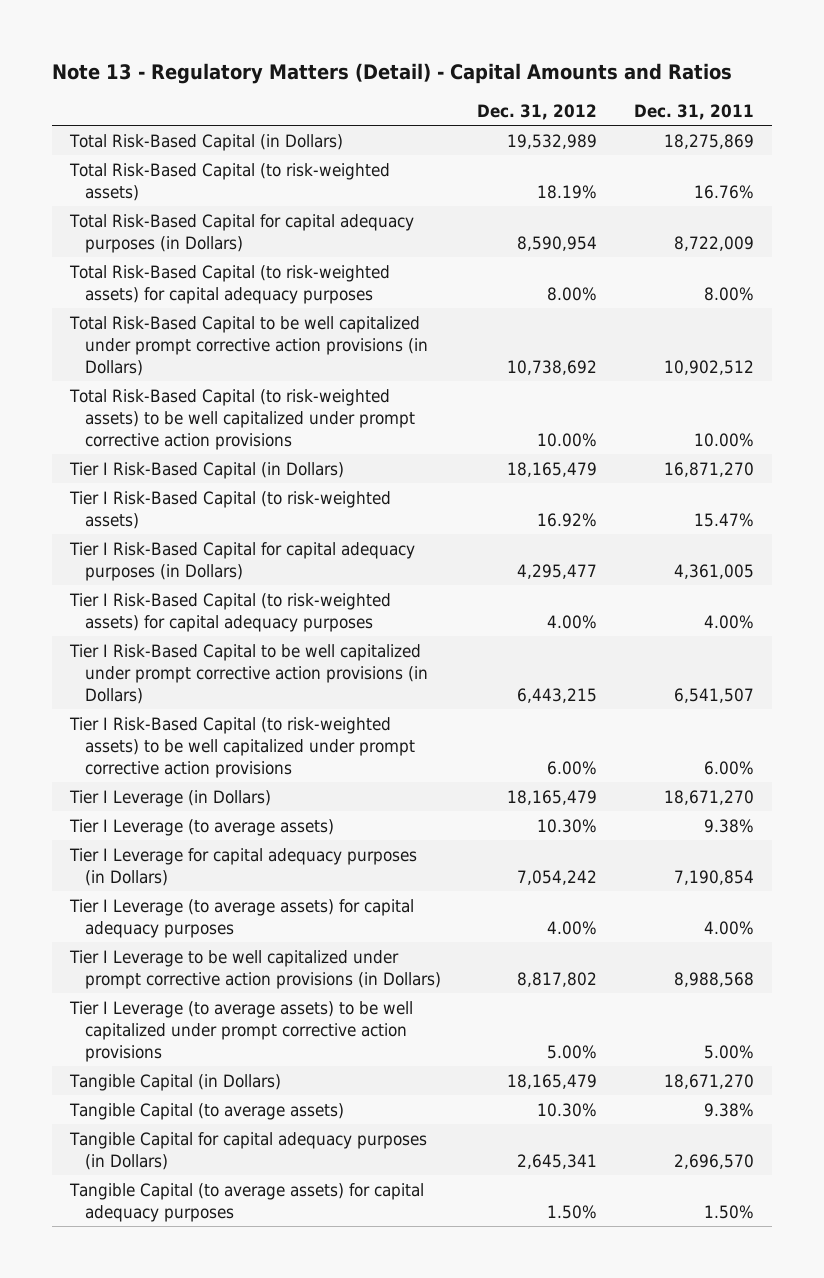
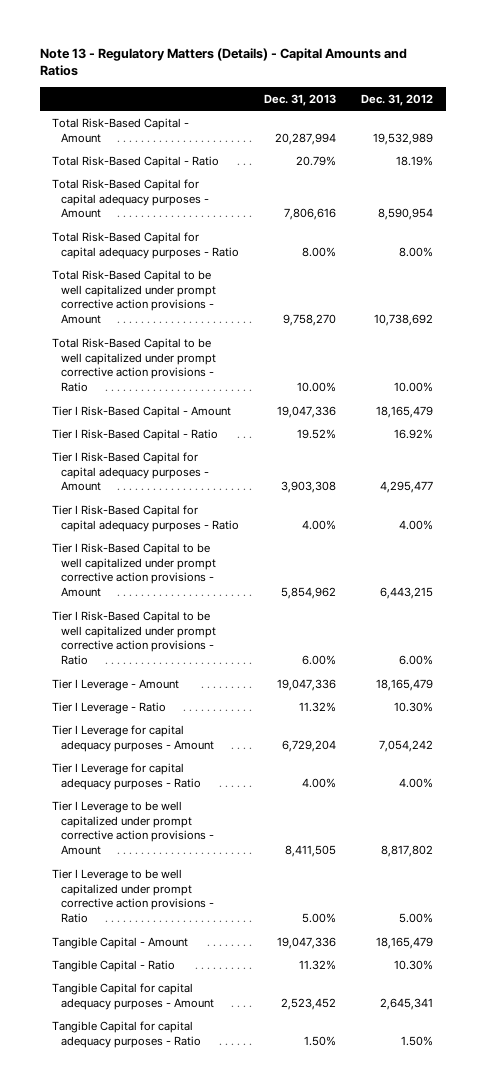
- Note 13 - Regulatory Matters (Detail) - Capital Amounts and Ratios
+ Note 13 - Regulatory Matters (Details) - Capital Amounts and Ratios
- | Dec. 31, 2012 | Dec. 31, 2011
+ | Dec. 31, 2013 | Dec. 31, 2012
- Total Risk-Based Capital (in Dollars) | 19,532,989 | 18,275,869
- Total Risk-Based Capital (to risk-weighted assets) | 18.19% | 16.76%
- Total Risk-Based Capital for capital adequacy purposes (in Dollars) | 8,590,954 | 8,722,009
- Total Risk-Based Capital (to risk-weighted assets) for capital adequacy purposes | 8.00% | 8.00%
- Total Risk-Based Capital to be well capitalized under prompt corrective action provisions (in Dollars) | 10,738,692 | 10,902,512
- Total Risk-Based Capital (to risk-weighted assets) to be well capitalized under prompt corrective action provisions | 10.00% | 10.00%
- Tier I Risk-Based Capital (in Dollars) | 18,165,479 | 16,871,270
- Tier I Risk-Based Capital (to risk-weighted assets) | 16.92% | 15.47%
- Tier I Risk-Based Capital for capital adequacy purposes (in Dollars) | 4,295,477 | 4,361,005
- Tier I Risk-Based Capital (to risk-weighted assets) for capital adequacy purposes | 4.00% | 4.00%
- Tier I Risk-Based Capital to be well capitalized under prompt corrective action provisions (in Dollars) | 6,443,215 | 6,541,507
- Tier I Risk-Based Capital (to risk-weighted assets) to be well capitalized under prompt corrective action provisions | 6.00% | 6.00%
- Tier I Leverage (in Dollars) | 18,165,479 | 18,671,270
- Tier I Leverage (to average assets) | 10.30% | 9.38%
- Tier I Leverage for capital adequacy purposes (in Dollars) | 7,054,242 | 7,190,854
- Tier I Leverage (to average assets) for capital adequacy purposes | 4.00% | 4.00%
- Tier I Leverage to be well capitalized under prompt corrective action provisions (in Dollars) | 8,817,802 | 8,988,568
- Tier I Leverage (to average assets) to be well capitalized under prompt corrective action provisions | 5.00% | 5.00%
- Tangible Capital (in Dollars) | 18,165,479 | 18,671,270
- Tangible Capital (to average assets) | 10.30% | 9.38%
- Tangible Capital for capital adequacy purposes (in Dollars) | 2,645,341 | 2,696,570
- Tangible Capital (to average assets) for capital adequacy purposes | 1.50% | 1.50%
+ Total Risk-Based Capital - Amount | 20,287,994 | 19,532,989
+ Total Risk-Based Capital - Ratio | 20.79% | 18.19%
+ Total Risk-Based Capital for capital adequacy purposes - Amount | 7,806,616 | 8,590,954
+ Total Risk-Based Capital for capital adequacy purposes - Ratio | 8.00% | 8.00%
+ Total Risk-Based Capital to be well capitalized under prompt corrective action provisions - Amount | 9,758,270 | 10,738,692
+ Total Risk-Based Capital to be well capitalized under prompt corrective action provisions - Ratio | 10.00% | 10.00%
+ Tier I Risk-Based Capital - Amount | 19,047,336 | 18,165,479
+ Tier I Risk-Based Capital - Ratio | 19.52% | 16.92%
+ Tier I Risk-Based Capital for capital adequacy purposes - Amount | 3,903,308 | 4,295,477
+ Tier I Risk-Based Capital for capital adequacy purposes - Ratio | 4.00% | 4.00%
+ Tier I Risk-Based Capital to be well capitalized under prompt corrective action provisions - Amount | 5,854,962 | 6,443,215
+ Tier I Risk-Based Capital to be well capitalized under prompt corrective action provisions - Ratio | 6.00% | 6.00%
+ Tier I Leverage - Amount | 19,047,336 | 18,165,479
+ Tier I Leverage - Ratio | 11.32% | 10.30%
+ Tier I Leverage for capital adequacy purposes - Amount | 6,729,204 | 7,054,242
+ Tier I Leverage for capital adequacy purposes - Ratio | 4.00% | 4.00%
+ Tier I Leverage to be well capitalized under prompt corrective action provisions - Amount | 8,411,505 | 8,817,802
+ Tier I Leverage to be well capitalized under prompt corrective action provisions - Ratio | 5.00% | 5.00%
+ Tangible Capital - Amount | 19,047,336 | 18,165,479
+ Tangible Capital - Ratio | 11.32% | 10.30%
+ Tangible Capital for capital adequacy purposes - Amount | 2,523,452 | 2,645,341
+ Tangible Capital for capital adequacy purposes - Ratio | 1.50% | 1.50%

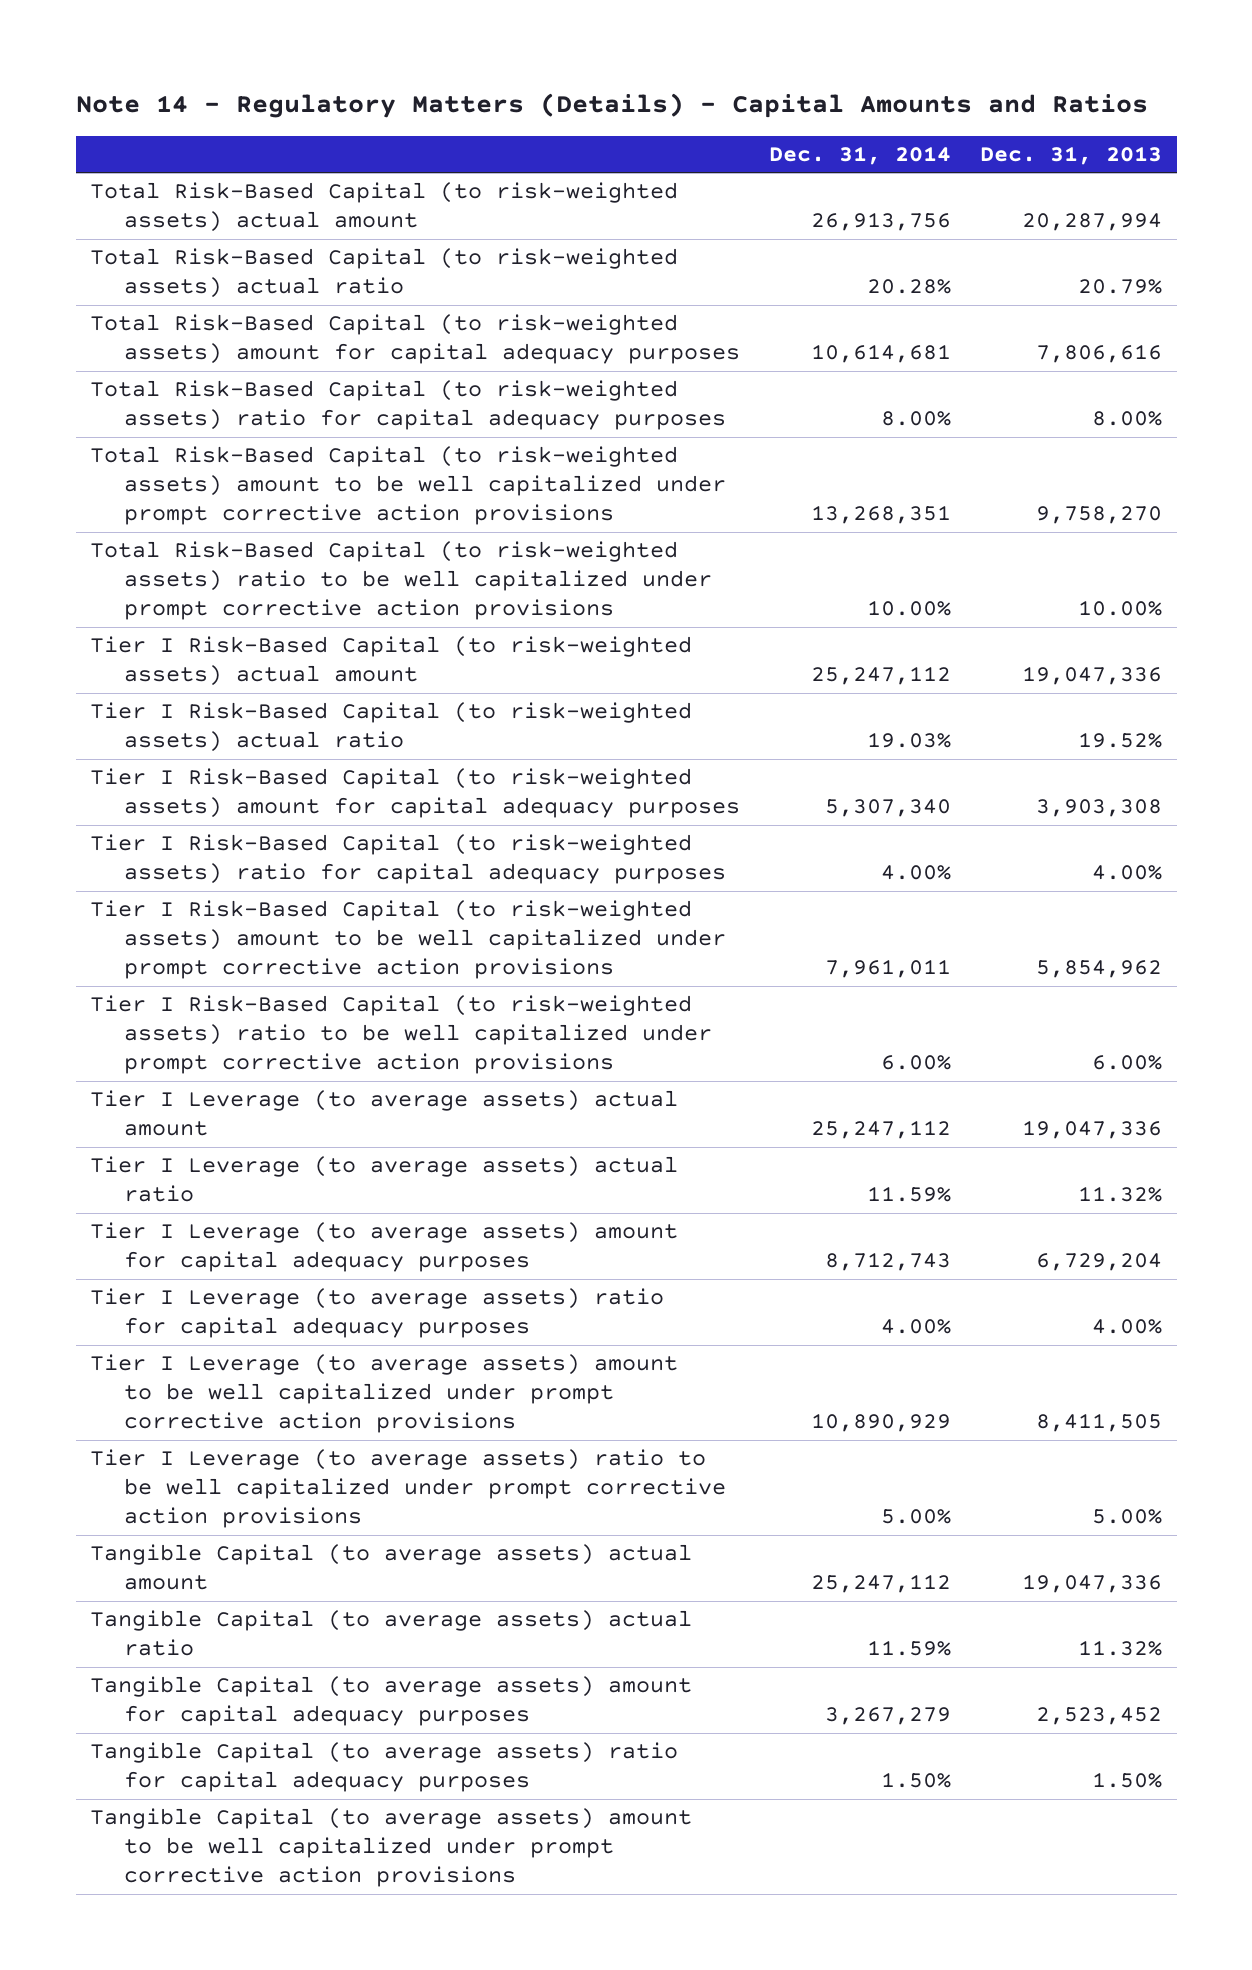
- Note 13 - Regulatory Matters (Details) - Capital Amounts and Ratios
+ Note 14 - Regulatory Matters (Details) - Capital Amounts and Ratios
- | Dec. 31, 2013 | Dec. 31, 2012
+ | Dec. 31, 2014 | Dec. 31, 2013
- Total Risk-Based Capital - Amount | 20,287,994 | 19,532,989
- Total Risk-Based Capital - Ratio | 20.79% | 18.19%
- Total Risk-Based Capital for capital adequacy purposes - Amount | 7,806,616 | 8,590,954
- Total Risk-Based Capital for capital adequacy purposes - Ratio | 8.00% | 8.00%
- Total Risk-Based Capital to be well capitalized under prompt corrective action provisions - Amount | 9,758,270 | 10,738,692
- Total Risk-Based Capital to be well capitalized under prompt corrective action provisions - Ratio | 10.00% | 10.00%
- Tier I Risk-Based Capital - Amount | 19,047,336 | 18,165,479
- Tier I Risk-Based Capital - Ratio | 19.52% | 16.92%
- Tier I Risk-Based Capital for capital adequacy purposes - Amount | 3,903,308 | 4,295,477
- Tier I Risk-Based Capital for capital adequacy purposes - Ratio | 4.00% | 4.00%
- Tier I Risk-Based Capital to be well capitalized under prompt corrective action provisions - Amount | 5,854,962 | 6,443,215
- Tier I Risk-Based Capital to be well capitalized under prompt corrective action provisions - Ratio | 6.00% | 6.00%
- Tier I Leverage - Amount | 19,047,336 | 18,165,479
- Tier I Leverage - Ratio | 11.32% | 10.30%
- Tier I Leverage for capital adequacy purposes - Amount | 6,729,204 | 7,054,242
- Tier I Leverage for capital adequacy purposes - Ratio | 4.00% | 4.00%
- Tier I Leverage to be well capitalized under prompt corrective action provisions - Amount | 8,411,505 | 8,817,802
- Tier I Leverage to be well capitalized under prompt corrective action provisions - Ratio | 5.00% | 5.00%
- Tangible Capital - Amount | 19,047,336 | 18,165,479
- Tangible Capital - Ratio | 11.32% | 10.30%
- Tangible Capital for capital adequacy purposes - Amount | 2,523,452 | 2,645,341
- Tangible Capital for capital adequacy purposes - Ratio | 1.50% | 1.50%
+ Total Risk-Based Capital (to risk-weighted assets) actual amount | 26,913,756 | 20,287,994
+ Total Risk-Based Capital (to risk-weighted assets) actual ratio | 20.28% | 20.79%
+ Total Risk-Based Capital (to risk-weighted assets) amount for capital adequacy purposes | 10,614,681 | 7,806,616
+ Total Risk-Based Capital (to risk-weighted assets) ratio for capital adequacy purposes | 8.00% | 8.00%
+ Total Risk-Based Capital (to risk-weighted assets) amount to be well capitalized under prompt corrective action provisions | 13,268,351 | 9,758,270
+ Total Risk-Based Capital (to risk-weighted assets) ratio to be well capitalized under prompt corrective action provisions | 10.00% | 10.00%
+ Tier I Risk-Based Capital (to risk-weighted assets) actual amount | 25,247,112 | 19,047,336
+ Tier I Risk-Based Capital (to risk-weighted assets) actual ratio | 19.03% | 19.52%
+ Tier I Risk-Based Capital (to risk-weighted assets) amount for capital adequacy purposes | 5,307,340 | 3,903,308
+ Tier I Risk-Based Capital (to risk-weighted assets) ratio for capital adequacy purposes | 4.00% | 4.00%
+ Tier I Risk-Based Capital (to risk-weighted assets) amount to be well capitalized under prompt corrective action provisions | 7,961,011 | 5,854,962
+ Tier I Risk-Based Capital (to risk-weighted assets) ratio to be well capitalized under prompt corrective action provisions | 6.00% | 6.00%
+ Tier I Leverage (to average assets) actual amount | 25,247,112 | 19,047,336
+ Tier I Leverage (to average assets) actual ratio | 11.59% | 11.32%
+ Tier I Leverage (to average assets) amount for capital adequacy purposes | 8,712,743 | 6,729,204
+ Tier I Leverage (to average assets) ratio for capital adequacy purposes | 4.00% | 4.00%
+ Tier I Leverage (to average assets) amount to be well capitalized under prompt corrective action provisions | 10,890,929 | 8,411,505
+ Tier I Leverage (to average assets) ratio to be well capitalized under prompt corrective action provisions | 5.00% | 5.00%
+ Tangible Capital (to average assets) actual amount | 25,247,112 | 19,047,336
+ Tangible Capital (to average assets) actual ratio | 11.59% | 11.32%
+ Tangible Capital (to average assets) amount for capital adequacy purposes | 3,267,279 | 2,523,452
+ Tangible Capital (to average assets) ratio for capital adequacy purposes | 1.50% | 1.50%
+ Tangible Capital (to average assets) amount to be well capitalized under prompt corrective action provisions

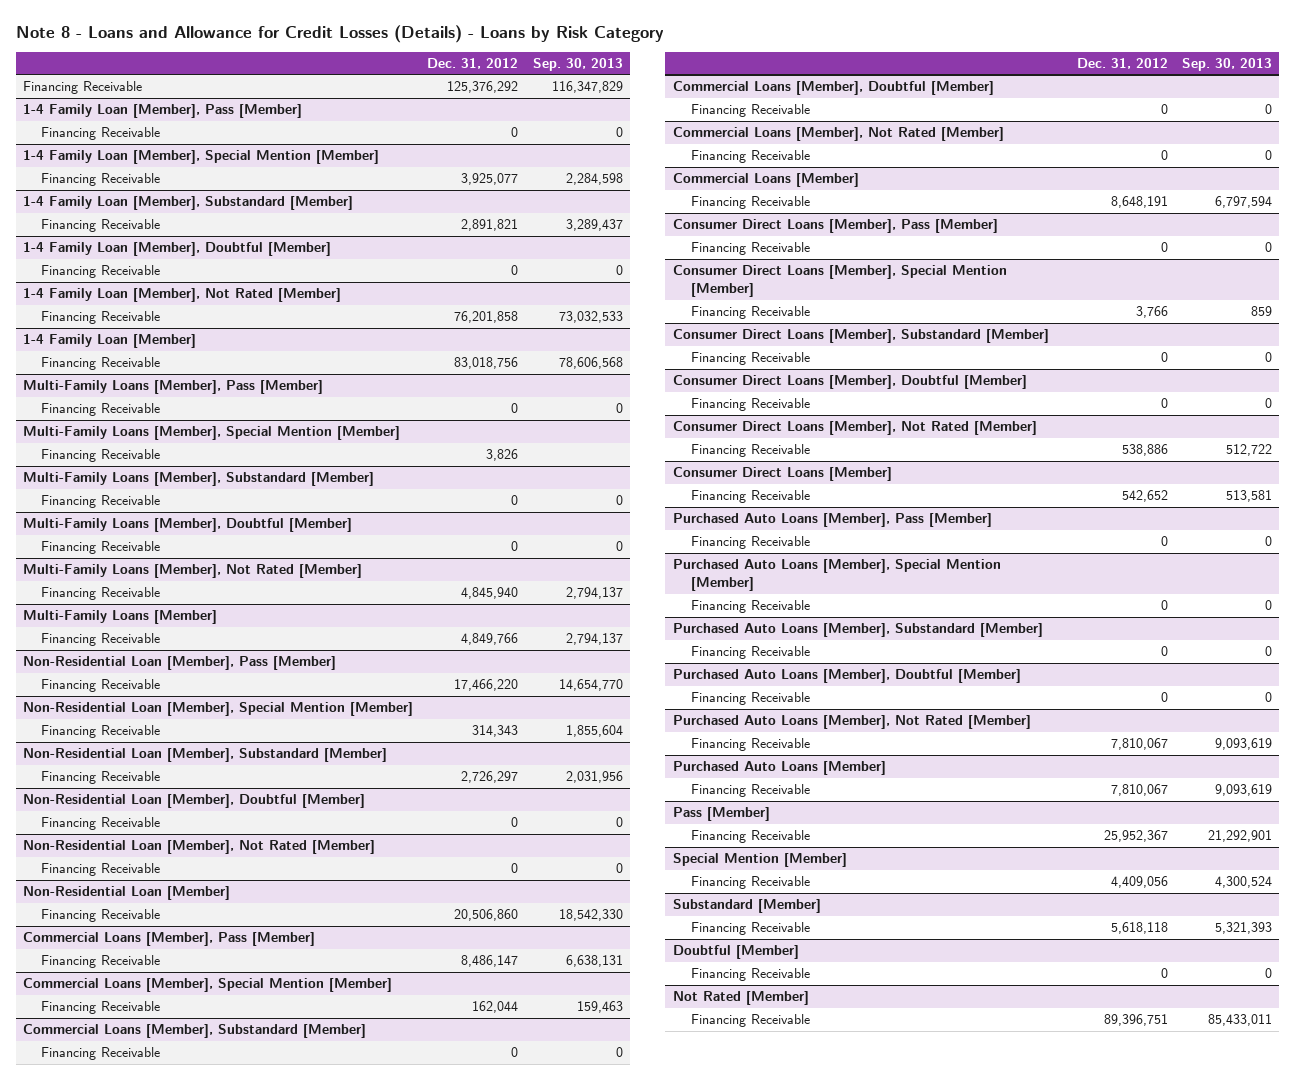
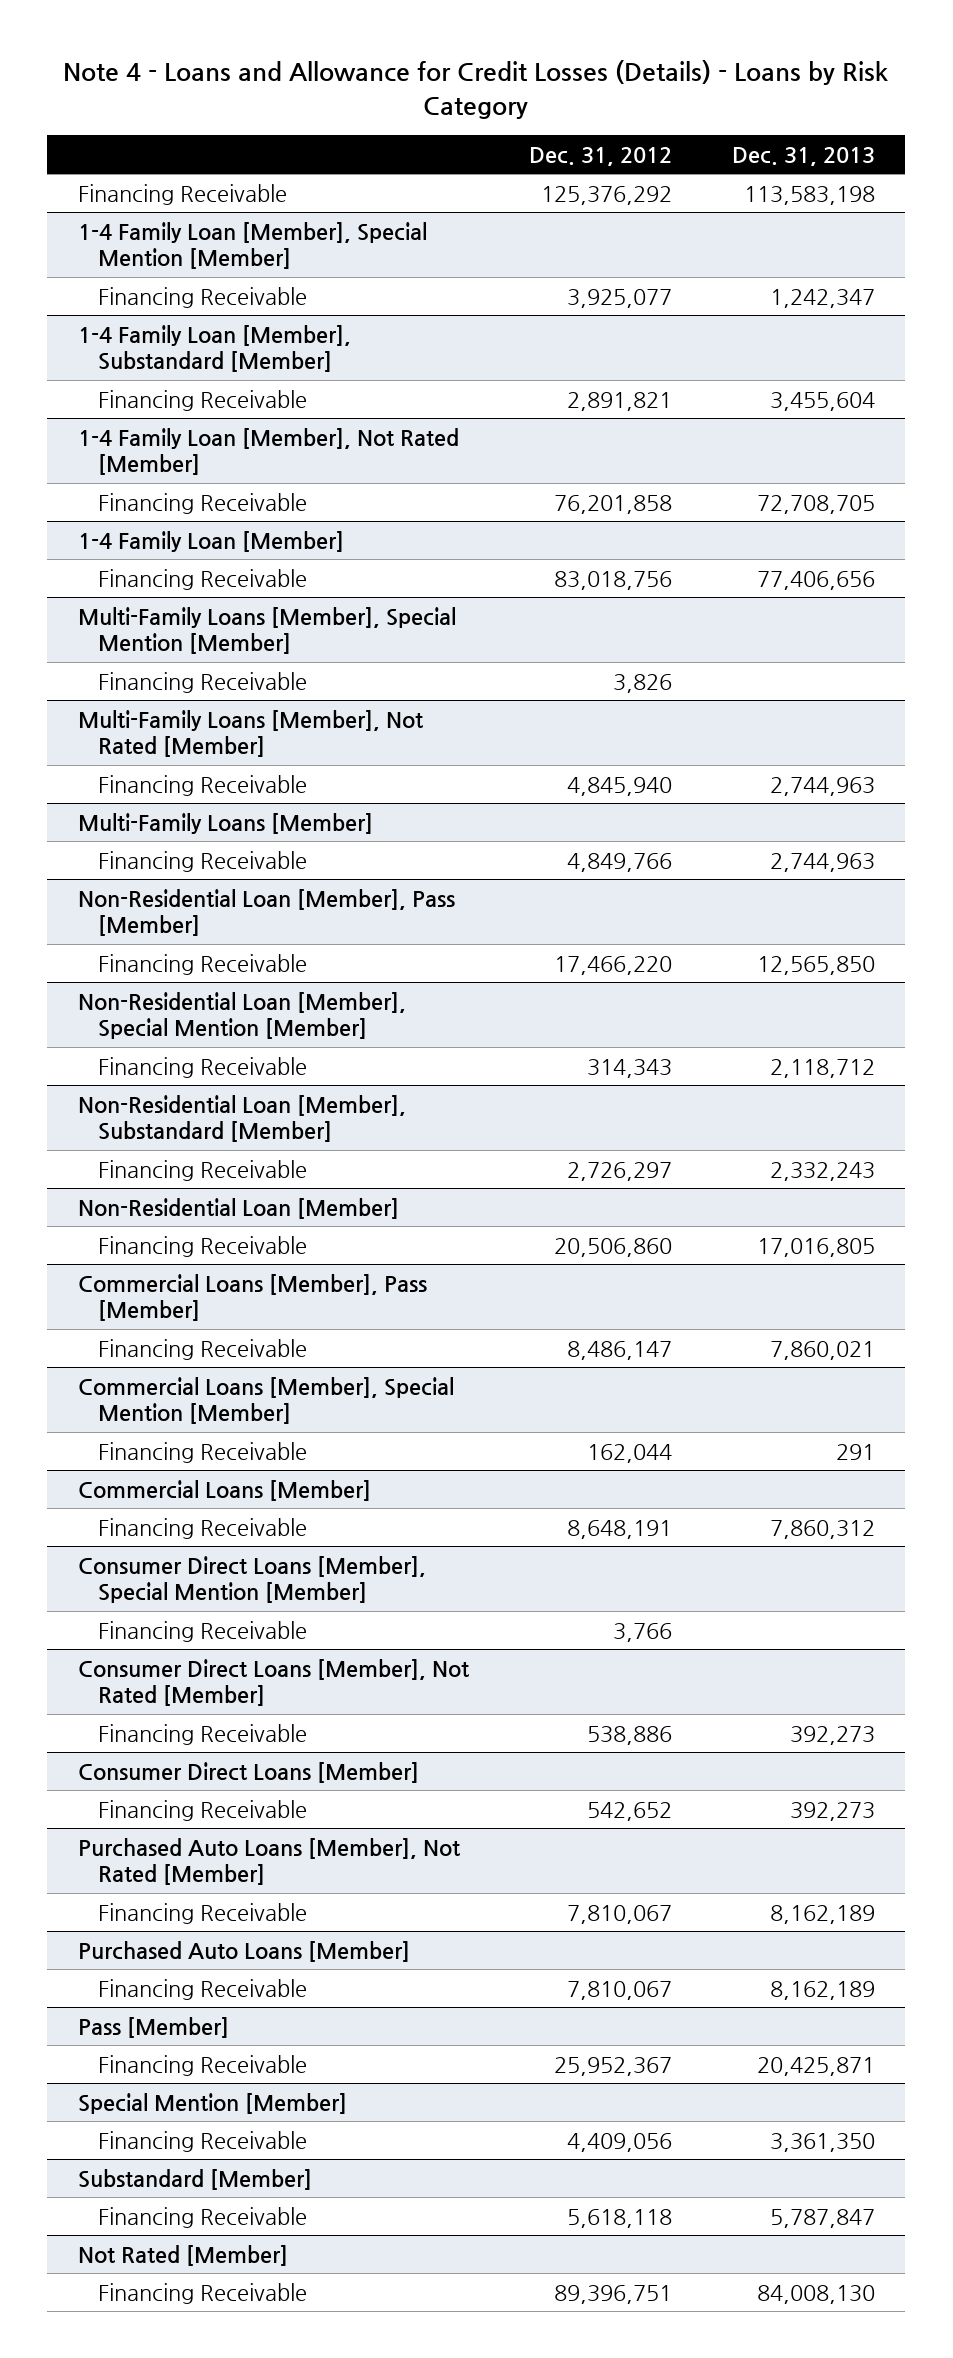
- Note 8 - Loans and Allowance for Credit Losses (Details) - Loans by Risk Category
+ Note 4 - Loans and Allowance for Credit Losses (Details) - Loans by Risk Category
- | Dec. 31, 2012 | Sep. 30, 2013
+ | Dec. 31, 2012 | Dec. 31, 2013
- 1-4 Family Loan [Member], Pass [Member]
- Financing Receivable | 0 | 0
- 1-4 Family Loan [Member], Doubtful [Member]
- Financing Receivable | 0 | 0
- Multi-Family Loans [Member], Pass [Member]
- Financing Receivable | 0 | 0
- Multi-Family Loans [Member], Substandard [Member]
- Financing Receivable | 0 | 0
- Multi-Family Loans [Member], Doubtful [Member]
- Financing Receivable | 0 | 0
- Non-Residential Loan [Member], Doubtful [Member]
- Financing Receivable | 0 | 0
- Non-Residential Loan [Member], Not Rated [Member]
- Financing Receivable | 0 | 0
- Commercial Loans [Member], Substandard [Member]
- Financing Receivable | 0 | 0
- Commercial Loans [Member], Doubtful [Member]
- Financing Receivable | 0 | 0
- Commercial Loans [Member], Not Rated [Member]
- Financing Receivable | 0 | 0
- Consumer Direct Loans [Member], Pass [Member]
- Financing Receivable | 0 | 0
- Consumer Direct Loans [Member], Substandard [Member]
- Financing Receivable | 0 | 0
- Consumer Direct Loans [Member], Doubtful [Member]
- Financing Receivable | 0 | 0
- Purchased Auto Loans [Member], Pass [Member]
- Financing Receivable | 0 | 0
- Purchased Auto Loans [Member], Special Mention [Member]
- Financing Receivable | 0 | 0
- Purchased Auto Loans [Member], Substandard [Member]
- Financing Receivable | 0 | 0
- Purchased Auto Loans [Member], Doubtful [Member]
- Financing Receivable | 0 | 0
- Doubtful [Member]
- Financing Receivable | 0 | 0

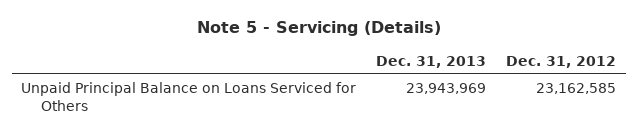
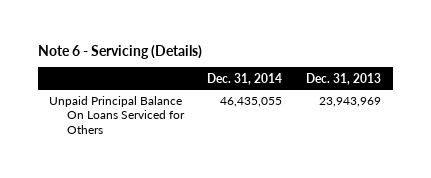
- Note 5 - Servicing (Details)
+ Note 6 - Servicing (Details)
- | Dec. 31, 2013 | Dec. 31, 2012
+ | Dec. 31, 2014 | Dec. 31, 2013
- Unpaid Principal Balance on Loans Serviced for Others | 23,943,969 | 23,162,585
+ Unpaid Principal Balance On Loans Serviced for Others | 46,435,055 | 23,943,969

